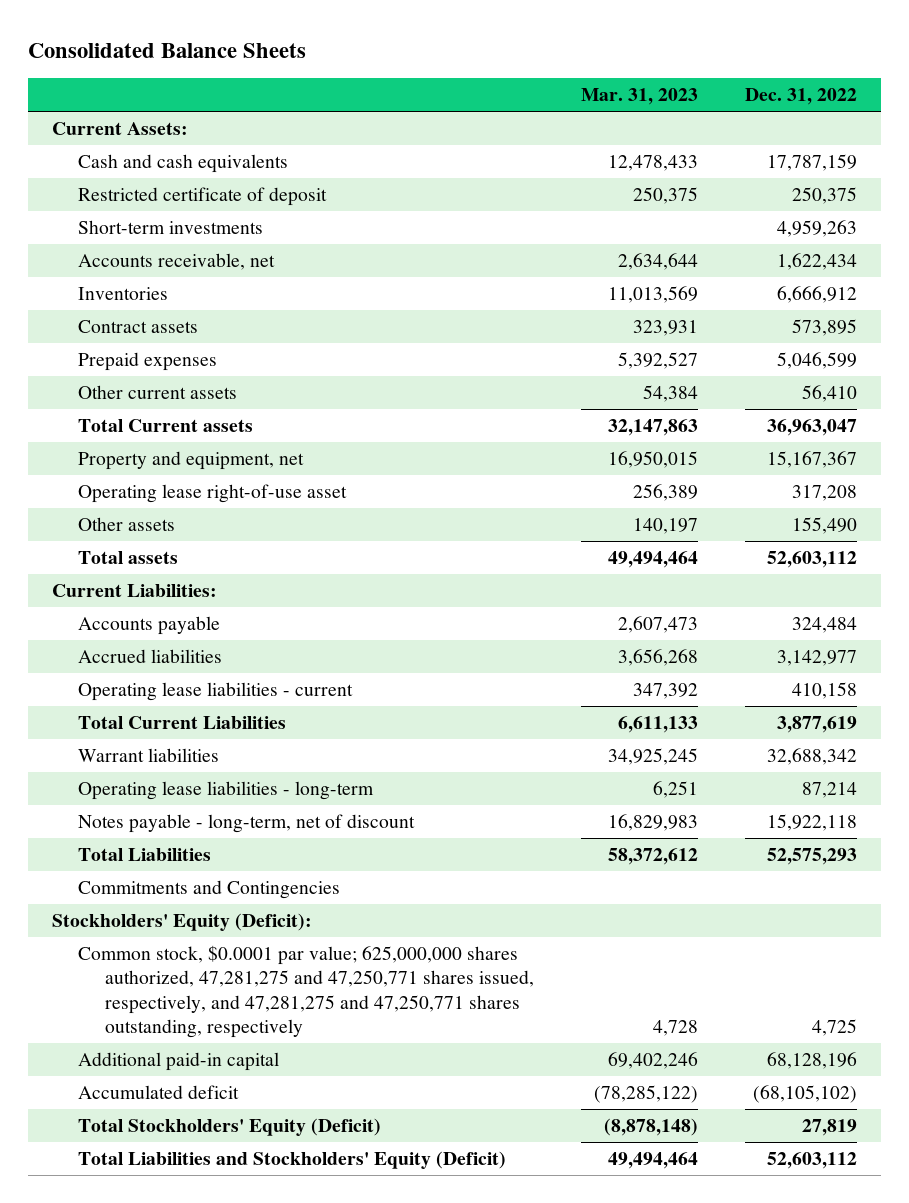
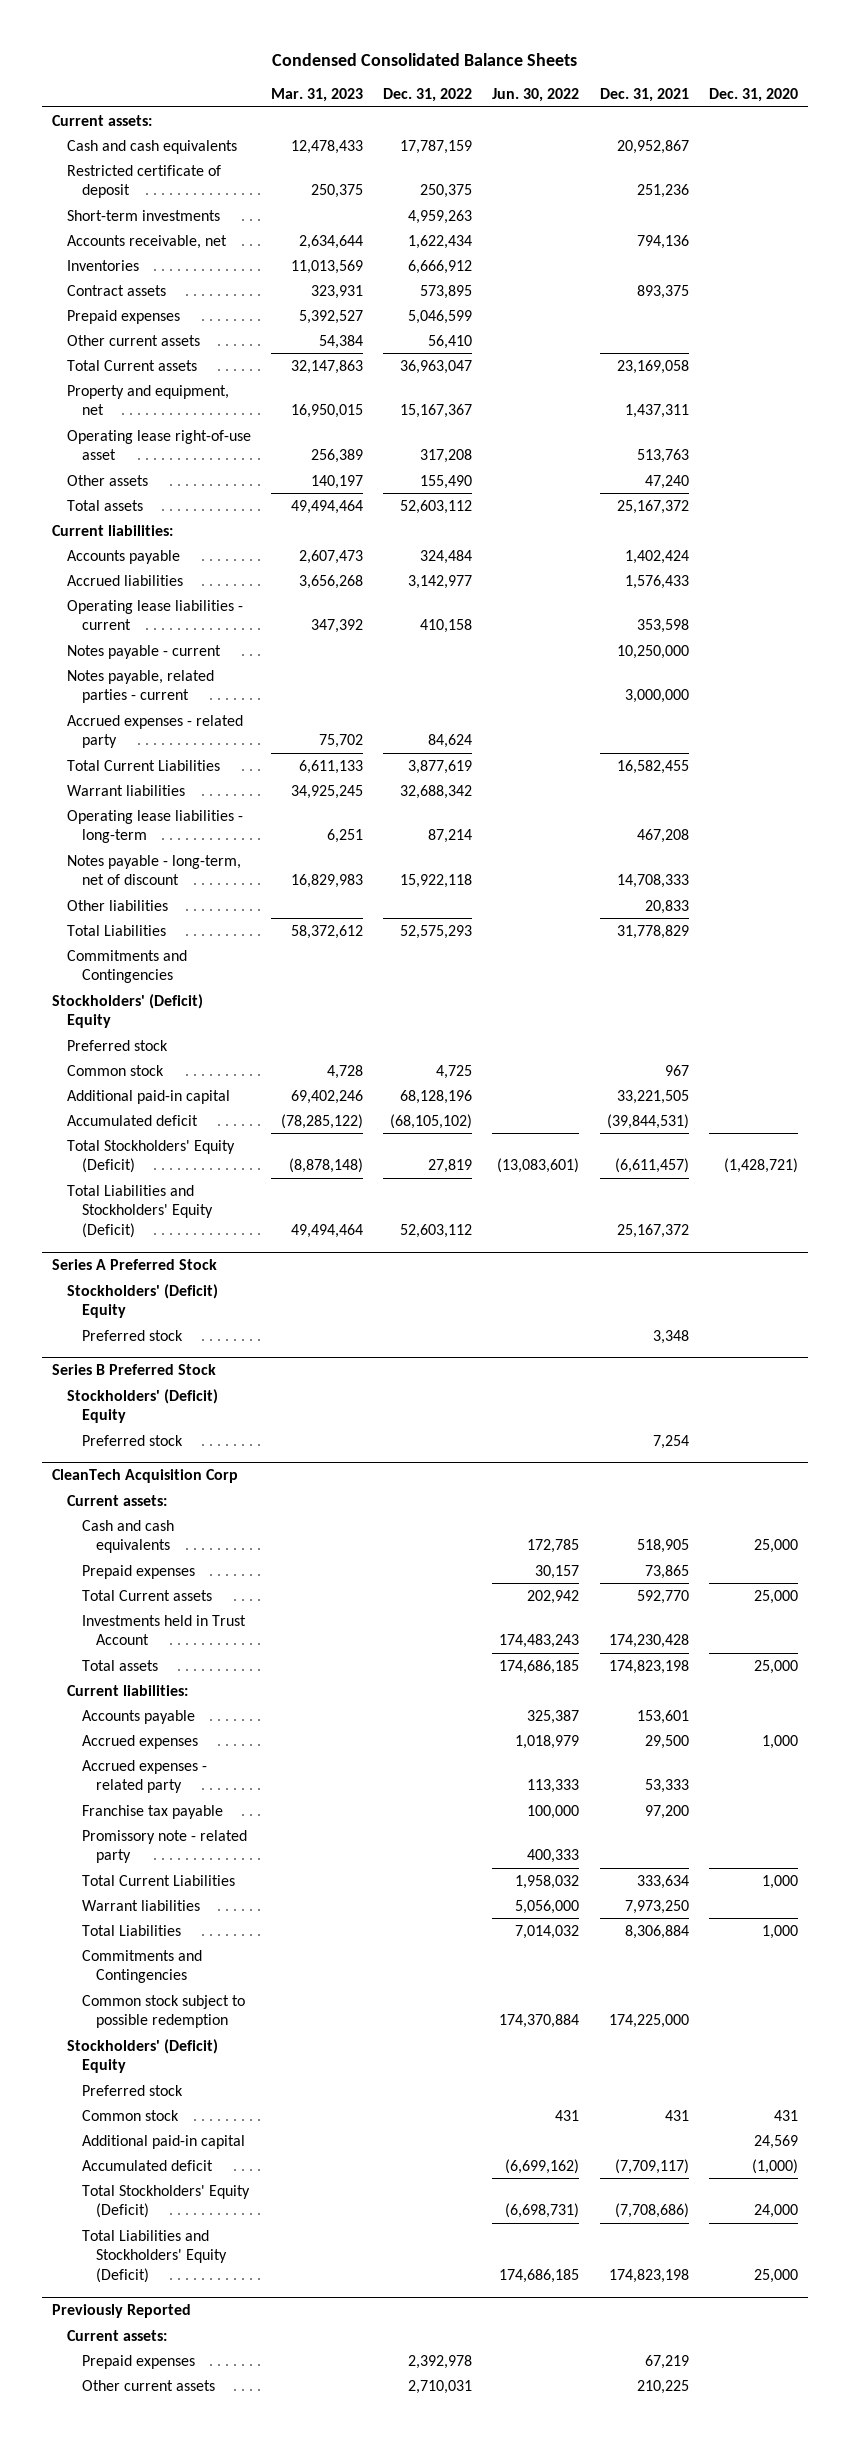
- Consolidated Balance Sheets
+ Condensed Consolidated Balance Sheets
- | Mar. 31, 2023 | Dec. 31, 2022
+ | Mar. 31, 2023 | Dec. 31, 2022 | Jun. 30, 2022 | Dec. 31, 2021 | Dec. 31, 2020
- Current Assets:
+ Current assets:
- Current Liabilities:
+ Current liabilities:
+ Notes payable - current | | | | 10,250,000 |
+ Notes payable, related parties - current | | | | 3,000,000 |
+ Accrued expenses - related party | 75,702 | 84,624 | | |
+ Other liabilities | | | | 20,833 |
- Stockholders' Equity (Deficit):
- Common stock, $0.0001 par value; 625,000,000 shares authorized, 47,281,275 and 47,250,771 shares issued, respectively, and 47,281,275 and 47,250,771 shares outstanding, respectively | 4,728 | 4,725
+ Stockholders' (Deficit) Equity
+ Preferred stock
+ Common stock | 4,728 | 4,725 | | 967 |
+ Series A Preferred Stock
+ Stockholders' (Deficit) Equity
+ Preferred stock | | | | 3,348 |
+ Series B Preferred Stock
+ Stockholders' (Deficit) Equity
+ Preferred stock | | | | 7,254 |
+ CleanTech Acquisition Corp
+ Current assets:
+ Cash and cash equivalents | | | 172,785 | 518,905 | 25,000
+ Prepaid expenses | | | 30,157 | 73,865 |
+ Total Current assets | | | 202,942 | 592,770 | 25,000
+ Investments held in Trust Account | | | 174,483,243 | 174,230,428 |
+ Total assets | | | 174,686,185 | 174,823,198 | 25,000
+ Current liabilities:
+ Accounts payable | | | 325,387 | 153,601 |
+ Accrued expenses | | | 1,018,979 | 29,500 | 1,000
+ Accrued expenses - related party | | | 113,333 | 53,333 |
+ Franchise tax payable | | | 100,000 | 97,200 |
+ Promissory note - related party | | | 400,333 | |
+ Total Current Liabilities | | | 1,958,032 | 333,634 | 1,000
+ Warrant liabilities | | | 5,056,000 | 7,973,250 |
+ Total Liabilities | | | 7,014,032 | 8,306,884 | 1,000
+ Commitments and Contingencies
+ Common stock subject to possible redemption | | | 174,370,884 | 174,225,000 |
+ Stockholders' (Deficit) Equity
+ Preferred stock
+ Common stock | | | 431 | 431 | 431
+ Additional paid-in capital | | | | | 24,569
+ Accumulated deficit | | | (6,699,162) | (7,709,117) | (1,000)
+ Total Stockholders' Equity (Deficit) | | | (6,698,731) | (7,708,686) | 24,000
+ Total Liabilities and Stockholders' Equity (Deficit) | | | 174,686,185 | 174,823,198 | 25,000
+ Previously Reported
+ Current assets:
+ Prepaid expenses | | 2,392,978 | | 67,219 |
+ Other current assets | | 2,710,031 | | 210,225 |

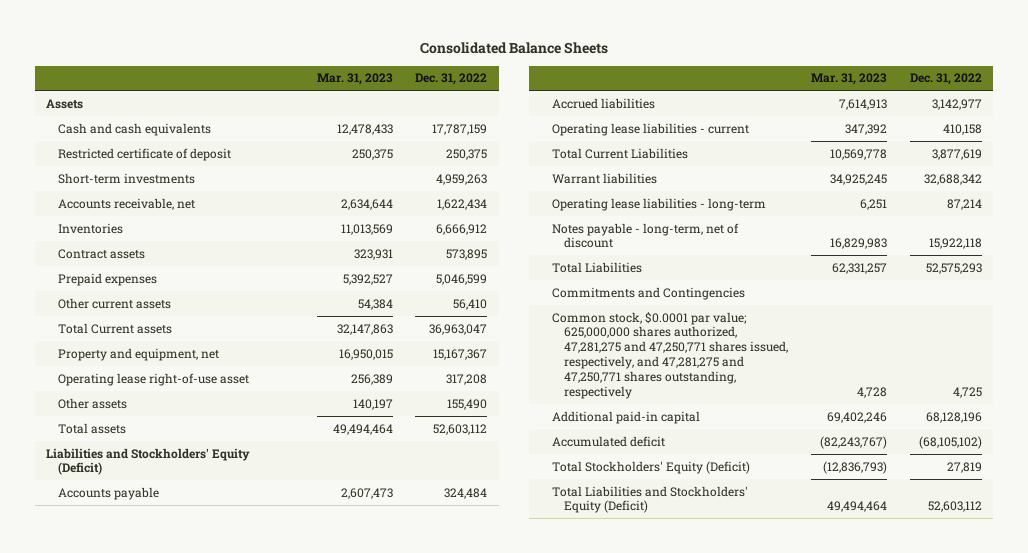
- Condensed Consolidated Balance Sheets
+ Consolidated Balance Sheets
- | Mar. 31, 2023 | Dec. 31, 2022 | Jun. 30, 2022 | Dec. 31, 2021 | Dec. 31, 2020
+ | Mar. 31, 2023 | Dec. 31, 2022
- Current assets:
+ Assets
- Current liabilities:
+ Liabilities and Stockholders' Equity (Deficit)
- Accrued liabilities | 3,656,268 | 3,142,977 | | 1,576,433 |
+ Accrued liabilities | 7,614,913 | 3,142,977
- Notes payable - current | | | | 10,250,000 |
- Notes payable, related parties - current | | | | 3,000,000 |
- Accrued expenses - related party | 75,702 | 84,624 | | |
- Total Current Liabilities | 6,611,133 | 3,877,619 | | 16,582,455 |
+ Total Current Liabilities | 10,569,778 | 3,877,619
- Other liabilities | | | | 20,833 |
- Total Liabilities | 58,372,612 | 52,575,293 | | 31,778,829 |
+ Total Liabilities | 62,331,257 | 52,575,293
- Stockholders' (Deficit) Equity
- Preferred stock
- Common stock | 4,728 | 4,725 | | 967 |
+ Common stock, $0.0001 par value; 625,000,000 shares authorized, 47,281,275 and 47,250,771 shares issued, respectively, and 47,281,275 and 47,250,771 shares outstanding, respectively | 4,728 | 4,725
- Accumulated deficit | (78,285,122) | (68,105,102) | | (39,844,531) |
- Total Stockholders' Equity (Deficit) | (8,878,148) | 27,819 | (13,083,601) | (6,611,457) | (1,428,721)
+ Accumulated deficit | (82,243,767) | (68,105,102)
+ Total Stockholders' Equity (Deficit) | (12,836,793) | 27,819
- Series A Preferred Stock
- Stockholders' (Deficit) Equity
- Preferred stock | | | | 3,348 |
- Series B Preferred Stock
- Stockholders' (Deficit) Equity
- Preferred stock | | | | 7,254 |
- CleanTech Acquisition Corp
- Current assets:
- Cash and cash equivalents | | | 172,785 | 518,905 | 25,000
- Prepaid expenses | | | 30,157 | 73,865 |
- Total Current assets | | | 202,942 | 592,770 | 25,000
- Investments held in Trust Account | | | 174,483,243 | 174,230,428 |
- Total assets | | | 174,686,185 | 174,823,198 | 25,000
- Current liabilities:
- Accounts payable | | | 325,387 | 153,601 |
- Accrued expenses | | | 1,018,979 | 29,500 | 1,000
- Accrued expenses - related party | | | 113,333 | 53,333 |
- Franchise tax payable | | | 100,000 | 97,200 |
- Promissory note - related party | | | 400,333 | |
- Total Current Liabilities | | | 1,958,032 | 333,634 | 1,000
- Warrant liabilities | | | 5,056,000 | 7,973,250 |
- Total Liabilities | | | 7,014,032 | 8,306,884 | 1,000
- Commitments and Contingencies
- Common stock subject to possible redemption | | | 174,370,884 | 174,225,000 |
- Stockholders' (Deficit) Equity
- Preferred stock
- Common stock | | | 431 | 431 | 431
- Additional paid-in capital | | | | | 24,569
- Accumulated deficit | | | (6,699,162) | (7,709,117) | (1,000)
- Total Stockholders' Equity (Deficit) | | | (6,698,731) | (7,708,686) | 24,000
- Total Liabilities and Stockholders' Equity (Deficit) | | | 174,686,185 | 174,823,198 | 25,000
- Previously Reported
- Current assets:
- Prepaid expenses | | 2,392,978 | | 67,219 |
- Other current assets | | 2,710,031 | | 210,225 |

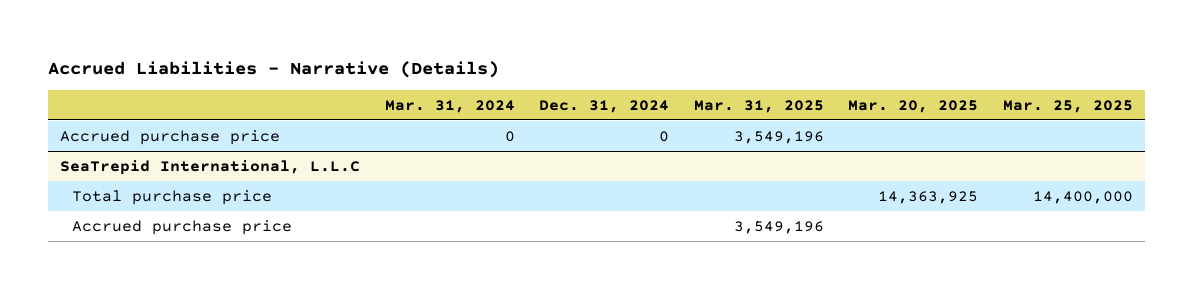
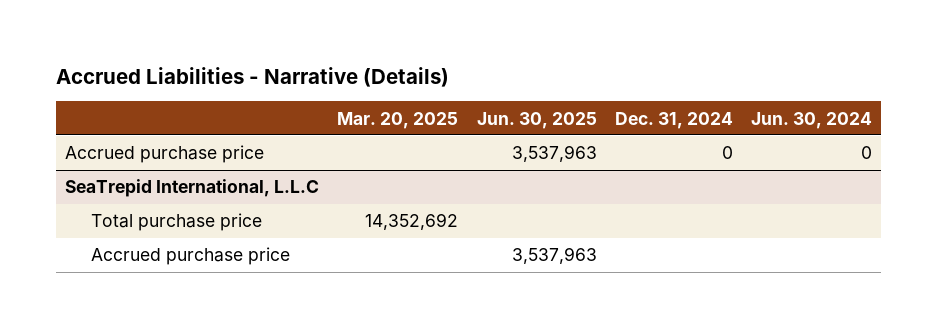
- | Mar. 31, 2024 | Dec. 31, 2024 | Mar. 31, 2025 | Mar. 20, 2025 | Mar. 25, 2025
+ | Mar. 20, 2025 | Jun. 30, 2025 | Dec. 31, 2024 | Jun. 30, 2024
@ SeaTrepid International, L.L.C
- Total purchase price | | | | 14,363,925 | 14,400,000
+ Total purchase price | 14,352,692 | | |

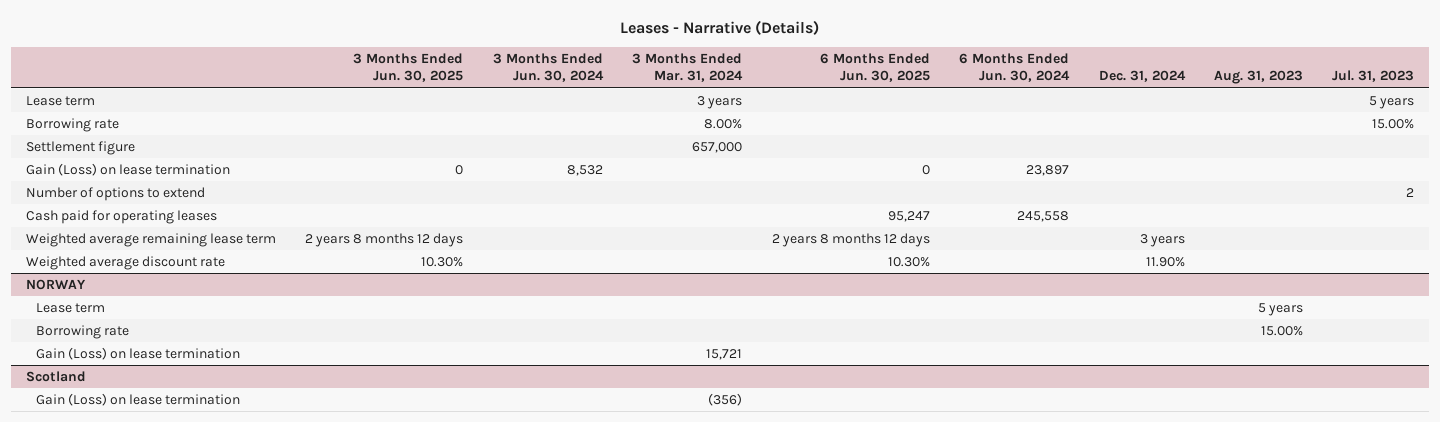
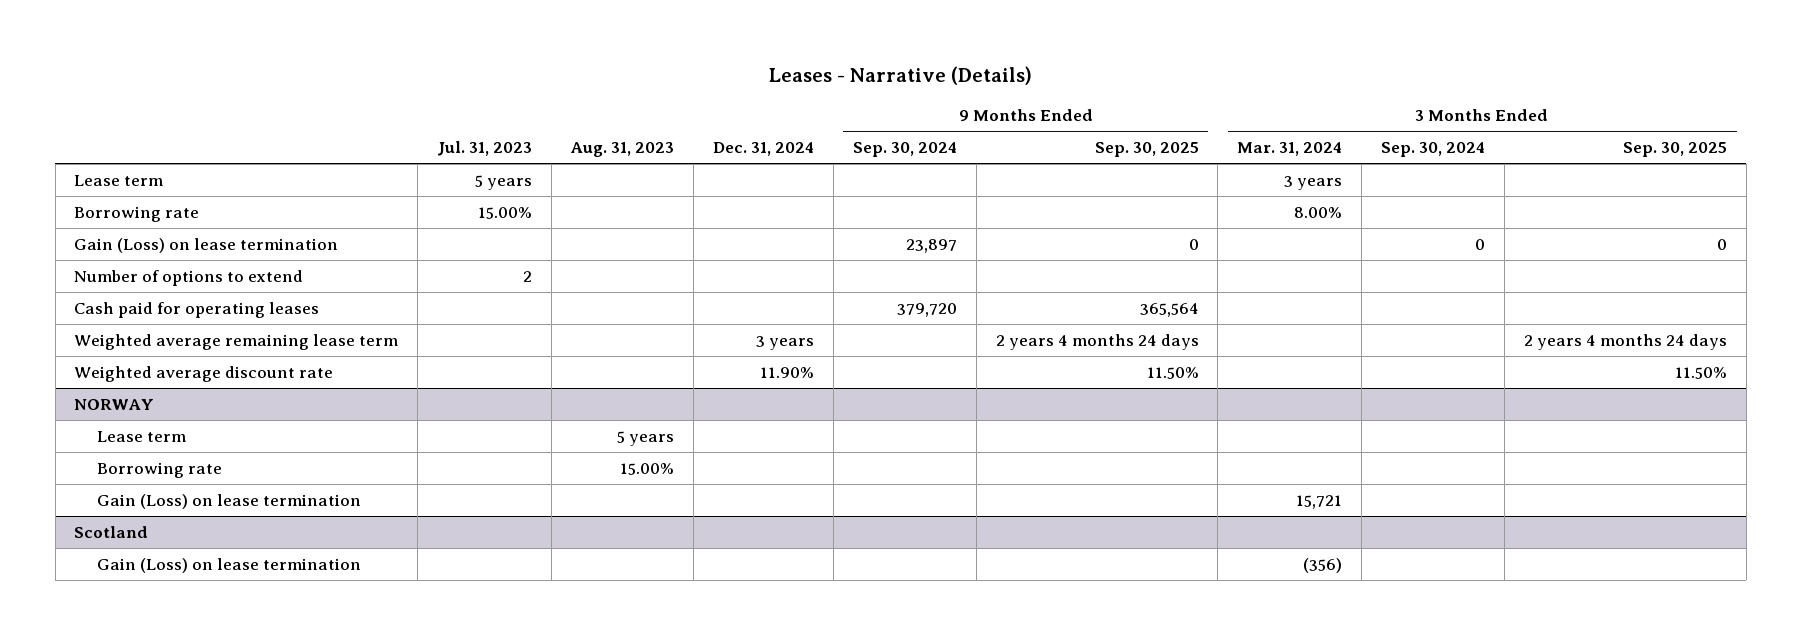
- | 3 Months Ended Jun. 30, 2025 | 3 Months Ended Jun. 30, 2024 | 3 Months Ended Mar. 31, 2024 | 6 Months Ended Jun. 30, 2025 | 6 Months Ended Jun. 30, 2024 | Dec. 31, 2024 | Aug. 31, 2023 | Jul. 31, 2023
+ | Jul. 31, 2023 | Aug. 31, 2023 | Dec. 31, 2024 | 9 Months Ended Sep. 30, 2024 | 9 Months Ended Sep. 30, 2025 | 3 Months Ended Mar. 31, 2024 | 3 Months Ended Sep. 30, 2024 | 3 Months Ended Sep. 30, 2025
- Settlement figure | | | 657,000 | | | | |

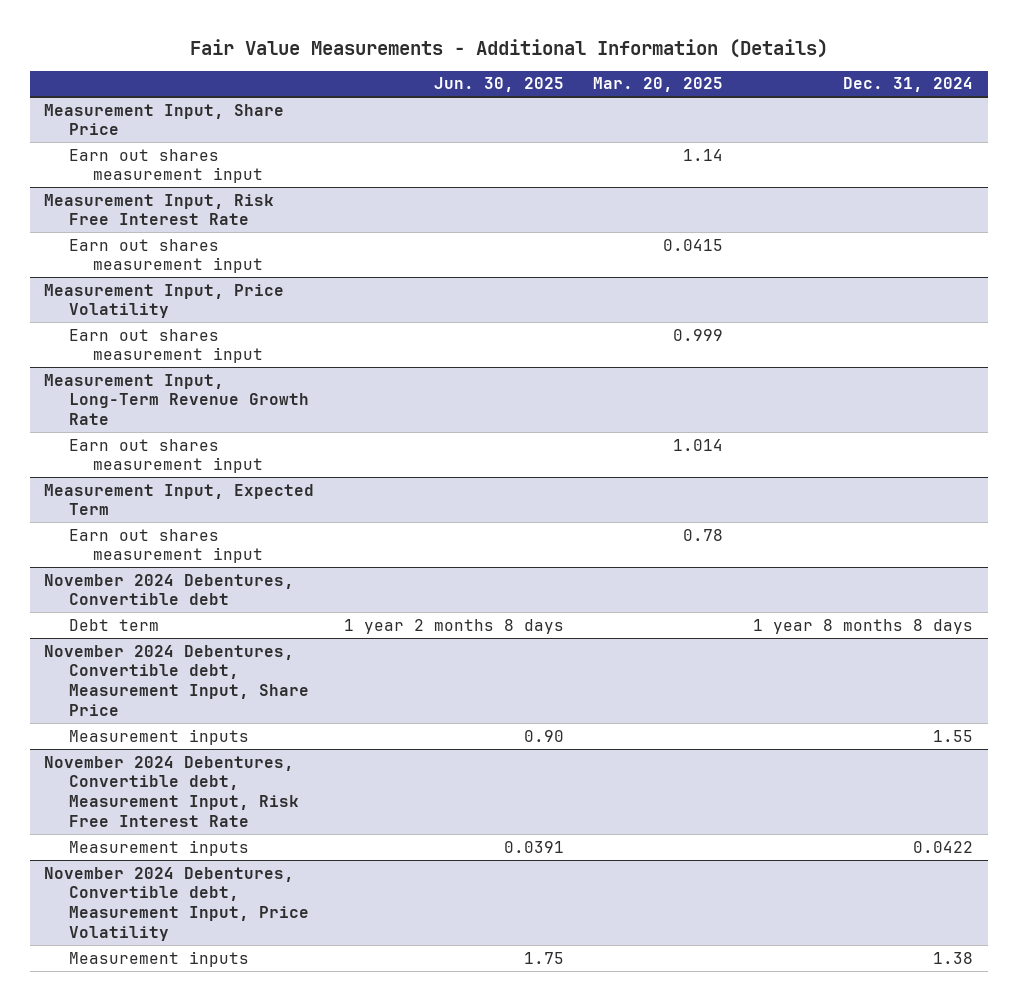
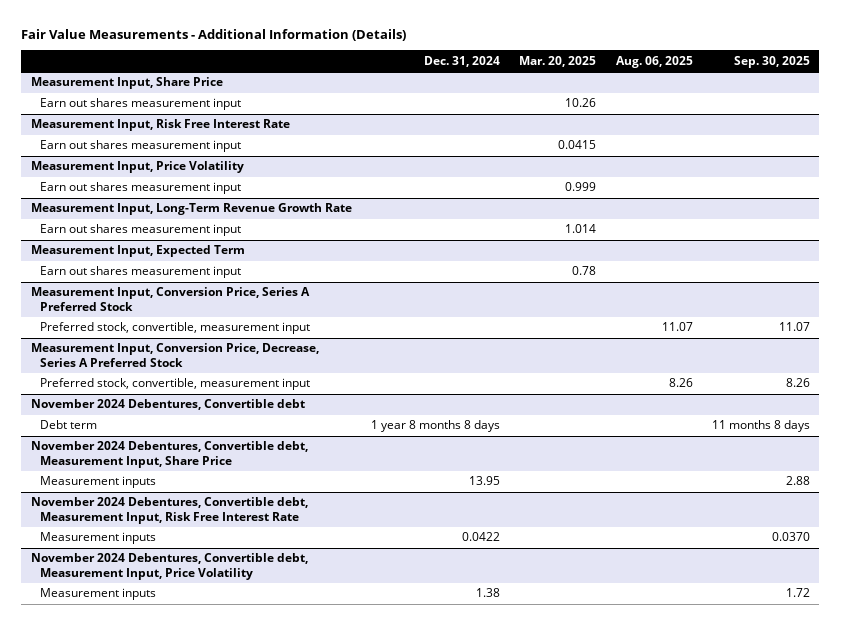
- | Jun. 30, 2025 | Mar. 20, 2025 | Dec. 31, 2024
+ | Dec. 31, 2024 | Mar. 20, 2025 | Aug. 06, 2025 | Sep. 30, 2025
@ Measurement Input, Share Price
- Earn out shares measurement input | | 1.14 |
+ Earn out shares measurement input | | 10.26 | |
+ Measurement Input, Conversion Price, Series A Preferred Stock
+ Preferred stock, convertible, measurement input | | | 11.07 | 11.07
+ Measurement Input, Conversion Price, Decrease, Series A Preferred Stock
+ Preferred stock, convertible, measurement input | | | 8.26 | 8.26
@ November 2024 Debentures, Convertible debt, Measurement Input, Share Price
- Measurement inputs | 0.90 | | 1.55
+ Measurement inputs | 13.95 | | | 2.88

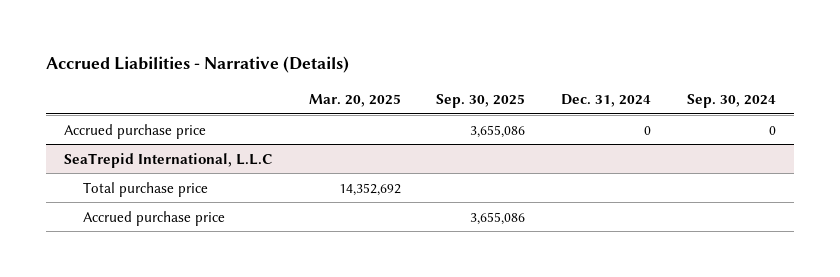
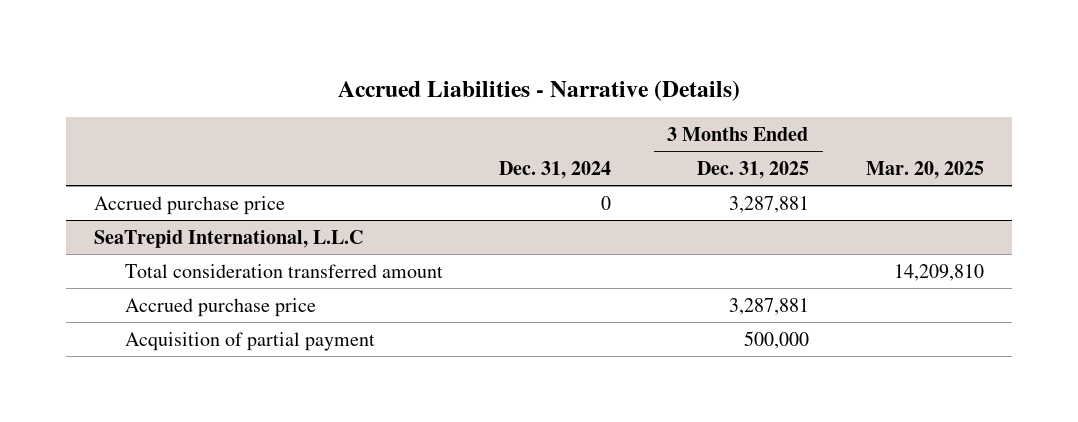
- | Mar. 20, 2025 | Sep. 30, 2025 | Dec. 31, 2024 | Sep. 30, 2024
+ | Dec. 31, 2024 | 3 Months Ended Dec. 31, 2025 | Mar. 20, 2025
@ SeaTrepid International, L.L.C
- Total purchase price | 14,352,692 | | |
+ Total consideration transferred amount | | | 14,209,810
+ Acquisition of partial payment | | 500,000 |

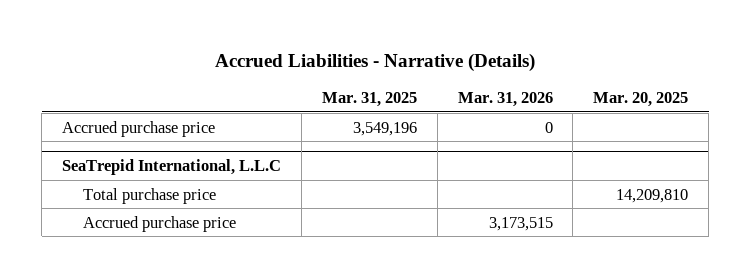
- | Dec. 31, 2024 | 3 Months Ended Dec. 31, 2025 | Mar. 20, 2025
+ | Mar. 31, 2025 | Mar. 31, 2026 | Mar. 20, 2025
@ SeaTrepid International, L.L.C
- Total consideration transferred amount | | | 14,209,810
+ Total purchase price | | | 14,209,810
- Acquisition of partial payment | | 500,000 |

